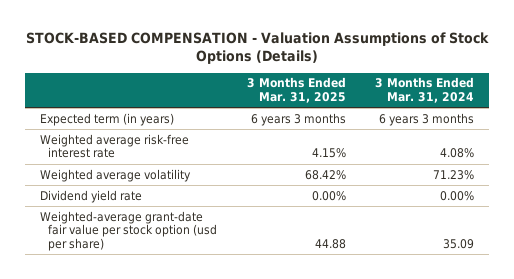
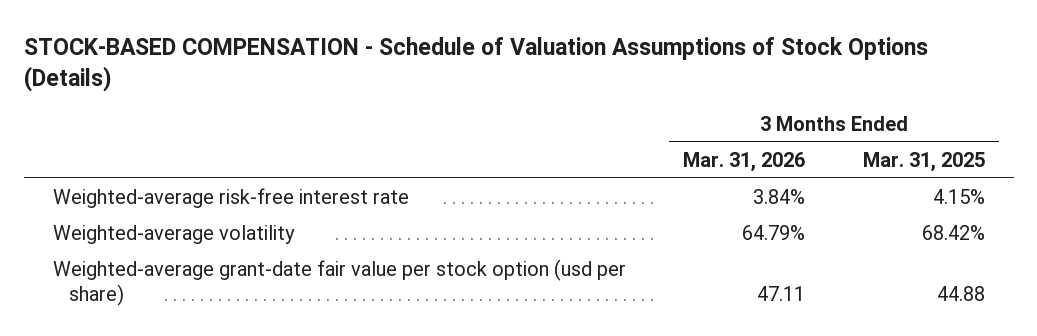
- STOCK-BASED COMPENSATION - Valuation Assumptions of Stock Options (Details)
+ STOCK-BASED COMPENSATION - Schedule of Valuation Assumptions of Stock Options (Details)
- | 3 Months Ended Mar. 31, 2025 | 3 Months Ended Mar. 31, 2024
+ | 3 Months Ended Mar. 31, 2026 | 3 Months Ended Mar. 31, 2025
- Expected term (in years) | 6 years 3 months | 6 years 3 months
- Weighted average risk-free interest rate | 4.15% | 4.08%
- Weighted average volatility | 68.42% | 71.23%
- Dividend yield rate | 0.00% | 0.00%
+ Weighted-average risk-free interest rate | 3.84% | 4.15%
+ Weighted-average volatility | 64.79% | 68.42%

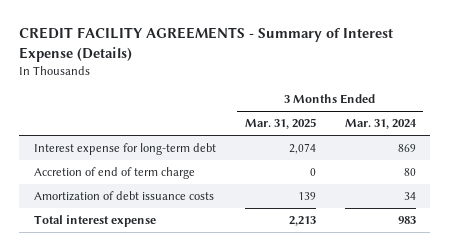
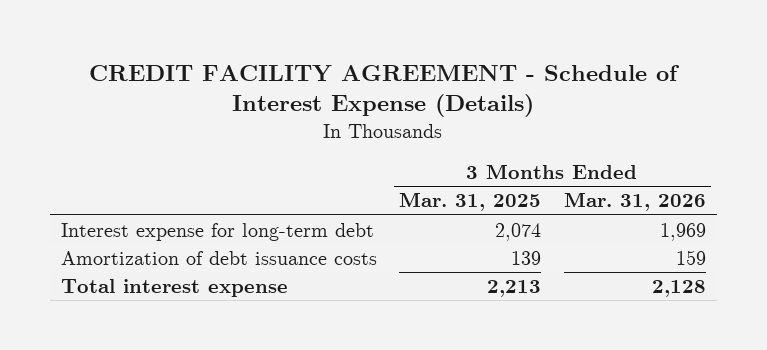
- CREDIT FACILITY AGREEMENTS - Summary of Interest Expense (Details)
+ CREDIT FACILITY AGREEMENT - Schedule of Interest Expense (Details)
- | 3 Months Ended Mar. 31, 2025 | 3 Months Ended Mar. 31, 2024
+ | 3 Months Ended Mar. 31, 2025 | 3 Months Ended Mar. 31, 2026
- Accretion of end of term charge | 0 | 80

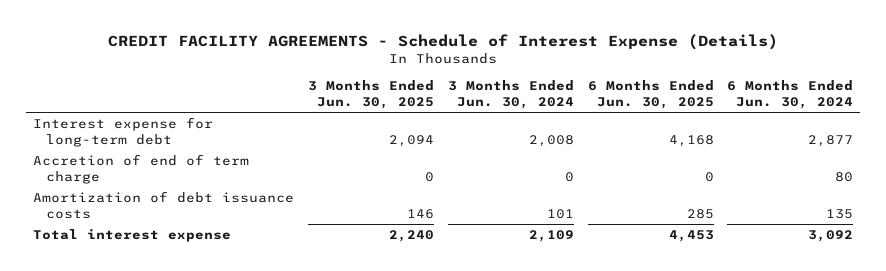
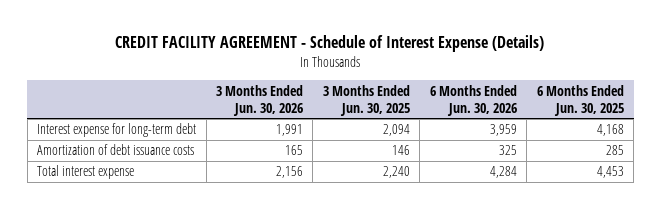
- CREDIT FACILITY AGREEMENTS - Schedule of Interest Expense (Details)
+ CREDIT FACILITY AGREEMENT - Schedule of Interest Expense (Details)
- | 3 Months Ended Jun. 30, 2025 | 3 Months Ended Jun. 30, 2024 | 6 Months Ended Jun. 30, 2025 | 6 Months Ended Jun. 30, 2024
+ | 3 Months Ended Jun. 30, 2026 | 3 Months Ended Jun. 30, 2025 | 6 Months Ended Jun. 30, 2026 | 6 Months Ended Jun. 30, 2025
- Accretion of end of term charge | 0 | 0 | 0 | 80

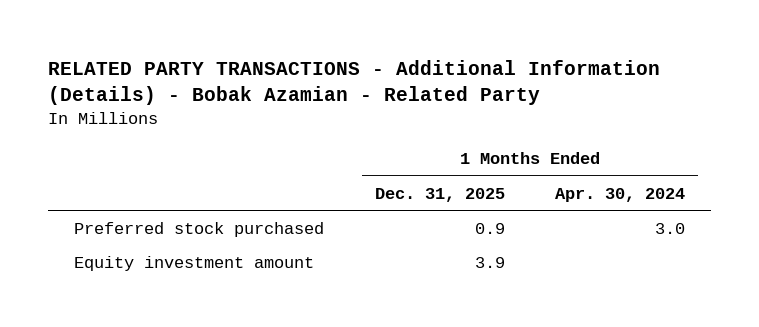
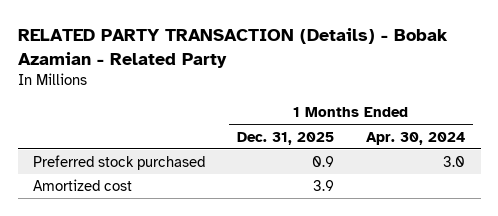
- RELATED PARTY TRANSACTIONS - Additional Information (Details) - Bobak Azamian - Related Party
+ RELATED PARTY TRANSACTION (Details) - Bobak Azamian - Related Party
- Equity investment amount | 3.9 |
+ Amortized cost | 3.9 |

